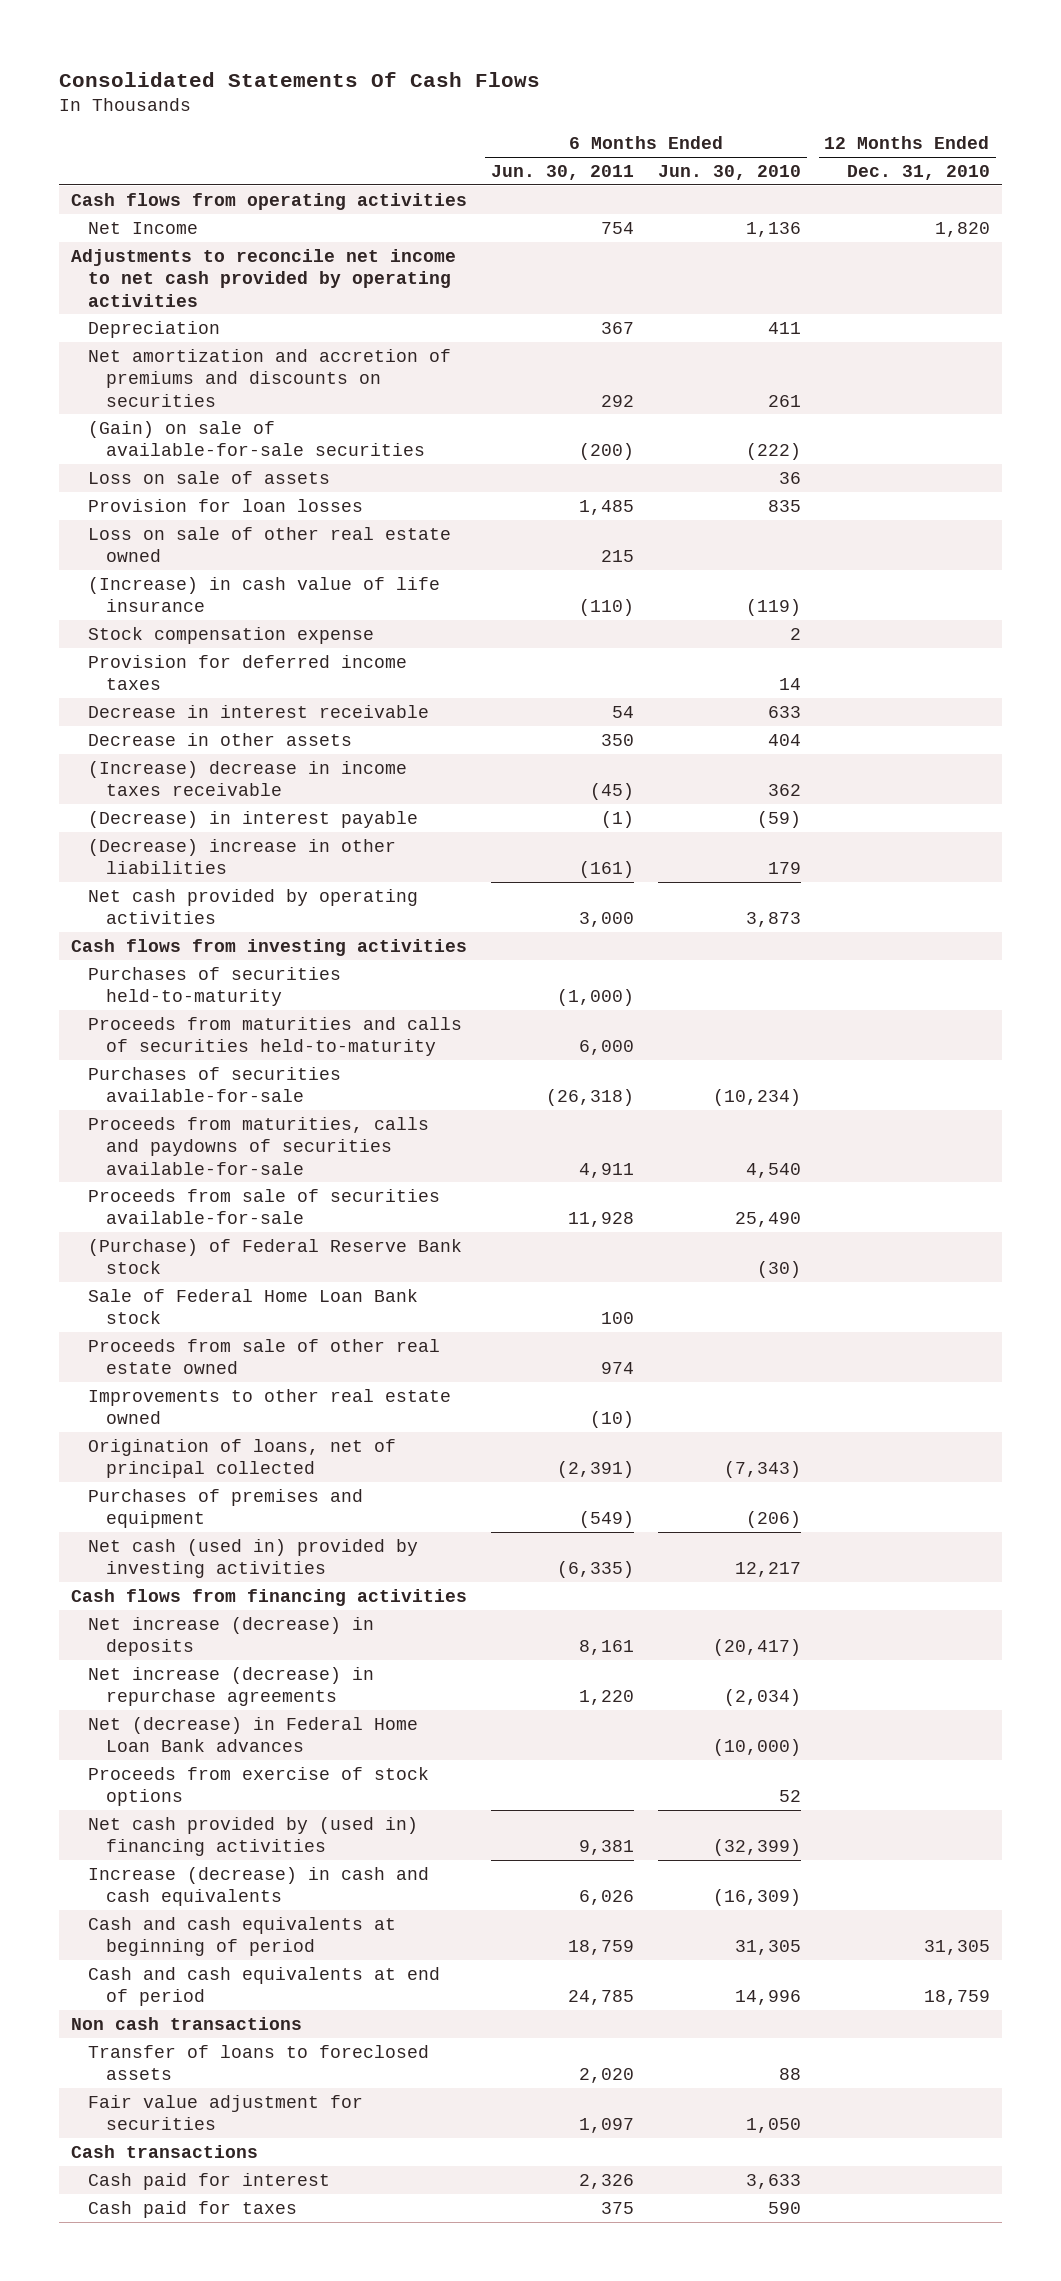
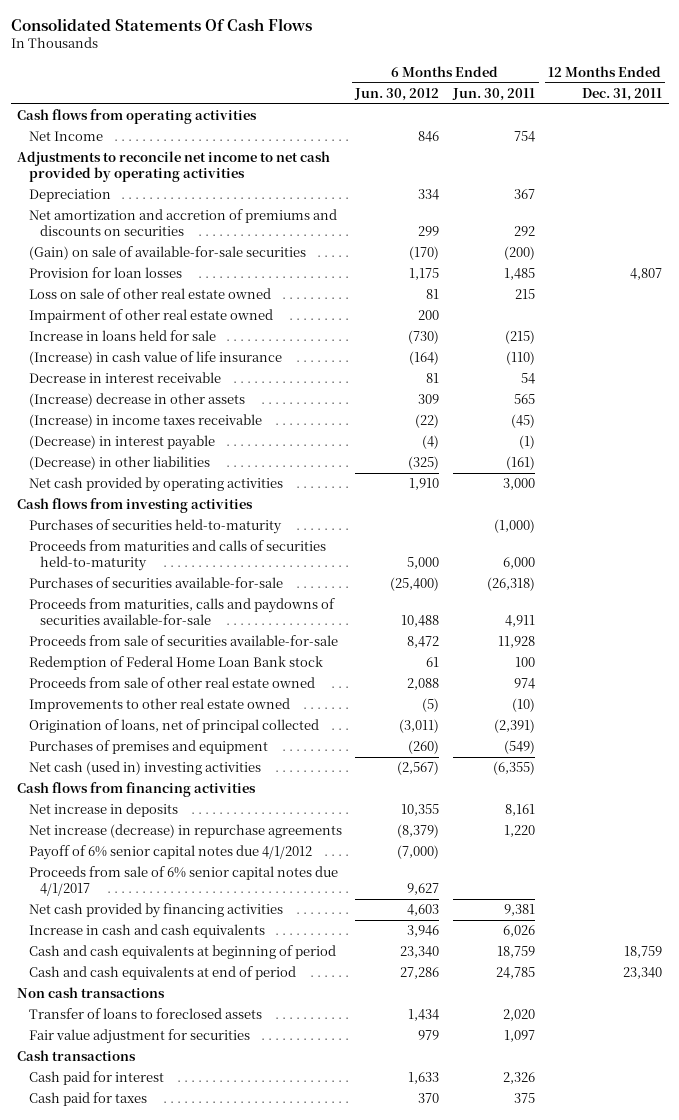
- | 6 Months Ended Jun. 30, 2011 | 6 Months Ended Jun. 30, 2010 | 12 Months Ended Dec. 31, 2010
+ | 6 Months Ended Jun. 30, 2012 | 6 Months Ended Jun. 30, 2011 | 12 Months Ended Dec. 31, 2011
- Loss on sale of assets | | 36 |
+ Impairment of other real estate owned | 200 | |
+ Increase in loans held for sale | (730) | (215) |
- Stock compensation expense | | 2 |
- Provision for deferred income taxes | | 14 |
- Decrease in other assets | 350 | 404 |
- (Increase) decrease in income taxes receivable | (45) | 362 |
+ (Increase) decrease in other assets | 309 | 565 |
+ (Increase) in income taxes receivable | (22) | (45) |
- (Decrease) increase in other liabilities | (161) | 179 |
+ (Decrease) in other liabilities | (325) | (161) |
- (Purchase) of Federal Reserve Bank stock | | (30) |
- Sale of Federal Home Loan Bank stock | 100 | |
+ Redemption of Federal Home Loan Bank stock | 61 | 100 |
- Net cash (used in) provided by investing activities | (6,335) | 12,217 |
+ Net cash (used in) investing activities | (2,567) | (6,355) |
- Net increase (decrease) in deposits | 8,161 | (20,417) |
+ Net increase in deposits | 10,355 | 8,161 |
- Net (decrease) in Federal Home Loan Bank advances | | (10,000) |
- Proceeds from exercise of stock options | | 52 |
- Net cash provided by (used in) financing activities | 9,381 | (32,399) |
- Increase (decrease) in cash and cash equivalents | 6,026 | (16,309) |
+ Payoff of 6% senior capital notes due 4/1/2012 | (7,000) | |
+ Proceeds from sale of 6% senior capital notes due 4/1/2017 | 9,627 | |
+ Net cash provided by financing activities | 4,603 | 9,381 |
+ Increase in cash and cash equivalents | 3,946 | 6,026 |

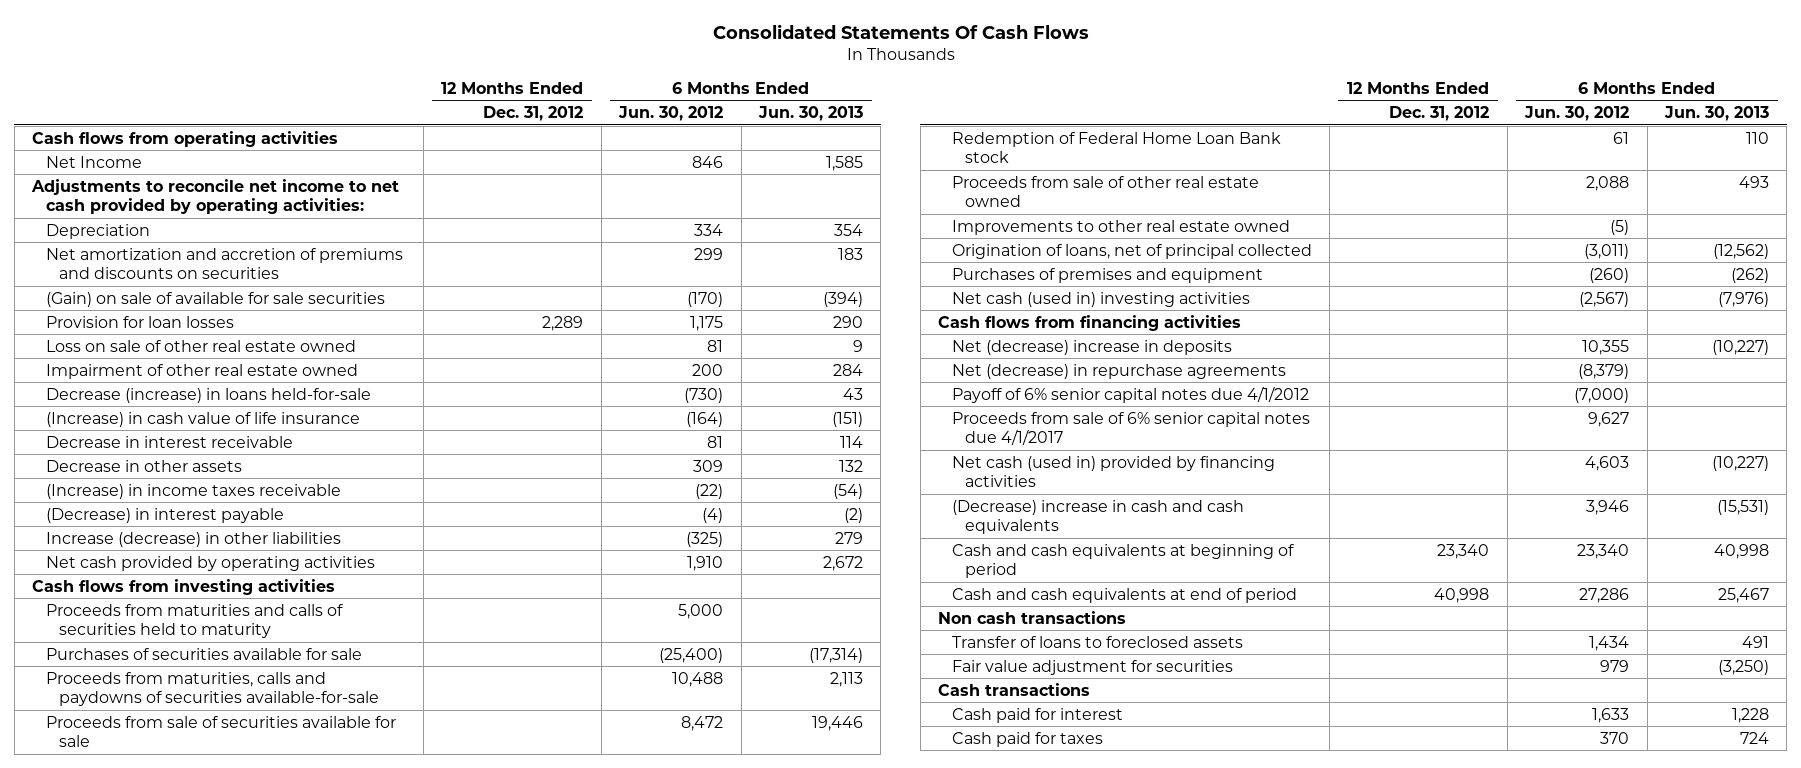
- | 6 Months Ended Jun. 30, 2012 | 6 Months Ended Jun. 30, 2011 | 12 Months Ended Dec. 31, 2011
+ | 12 Months Ended Dec. 31, 2012 | 6 Months Ended Jun. 30, 2012 | 6 Months Ended Jun. 30, 2013
- Adjustments to reconcile net income to net cash provided by operating activities
+ Adjustments to reconcile net income to net cash provided by operating activities:
- (Gain) on sale of available-for-sale securities | (170) | (200) |
+ (Gain) on sale of available for sale securities | | (170) | (394)
- Increase in loans held for sale | (730) | (215) |
+ Decrease (increase) in loans held-for-sale | | (730) | 43
- (Increase) decrease in other assets | 309 | 565 |
+ Decrease in other assets | | 309 | 132
- (Decrease) in other liabilities | (325) | (161) |
+ Increase (decrease) in other liabilities | | (325) | 279
- Purchases of securities held-to-maturity | | (1,000) |
- Proceeds from maturities and calls of securities held-to-maturity | 5,000 | 6,000 |
- Purchases of securities available-for-sale | (25,400) | (26,318) |
+ Proceeds from maturities and calls of securities held to maturity | | 5,000 |
+ Purchases of securities available for sale | | (25,400) | (17,314)
- Proceeds from sale of securities available-for-sale | 8,472 | 11,928 |
+ Proceeds from sale of securities available for sale | | 8,472 | 19,446
- Net increase in deposits | 10,355 | 8,161 |
- Net increase (decrease) in repurchase agreements | (8,379) | 1,220 |
+ Net (decrease) increase in deposits | | 10,355 | (10,227)
+ Net (decrease) in repurchase agreements | | (8,379) |
- Net cash provided by financing activities | 4,603 | 9,381 |
- Increase in cash and cash equivalents | 3,946 | 6,026 |
+ Net cash (used in) provided by financing activities | | 4,603 | (10,227)
+ (Decrease) increase in cash and cash equivalents | | 3,946 | (15,531)

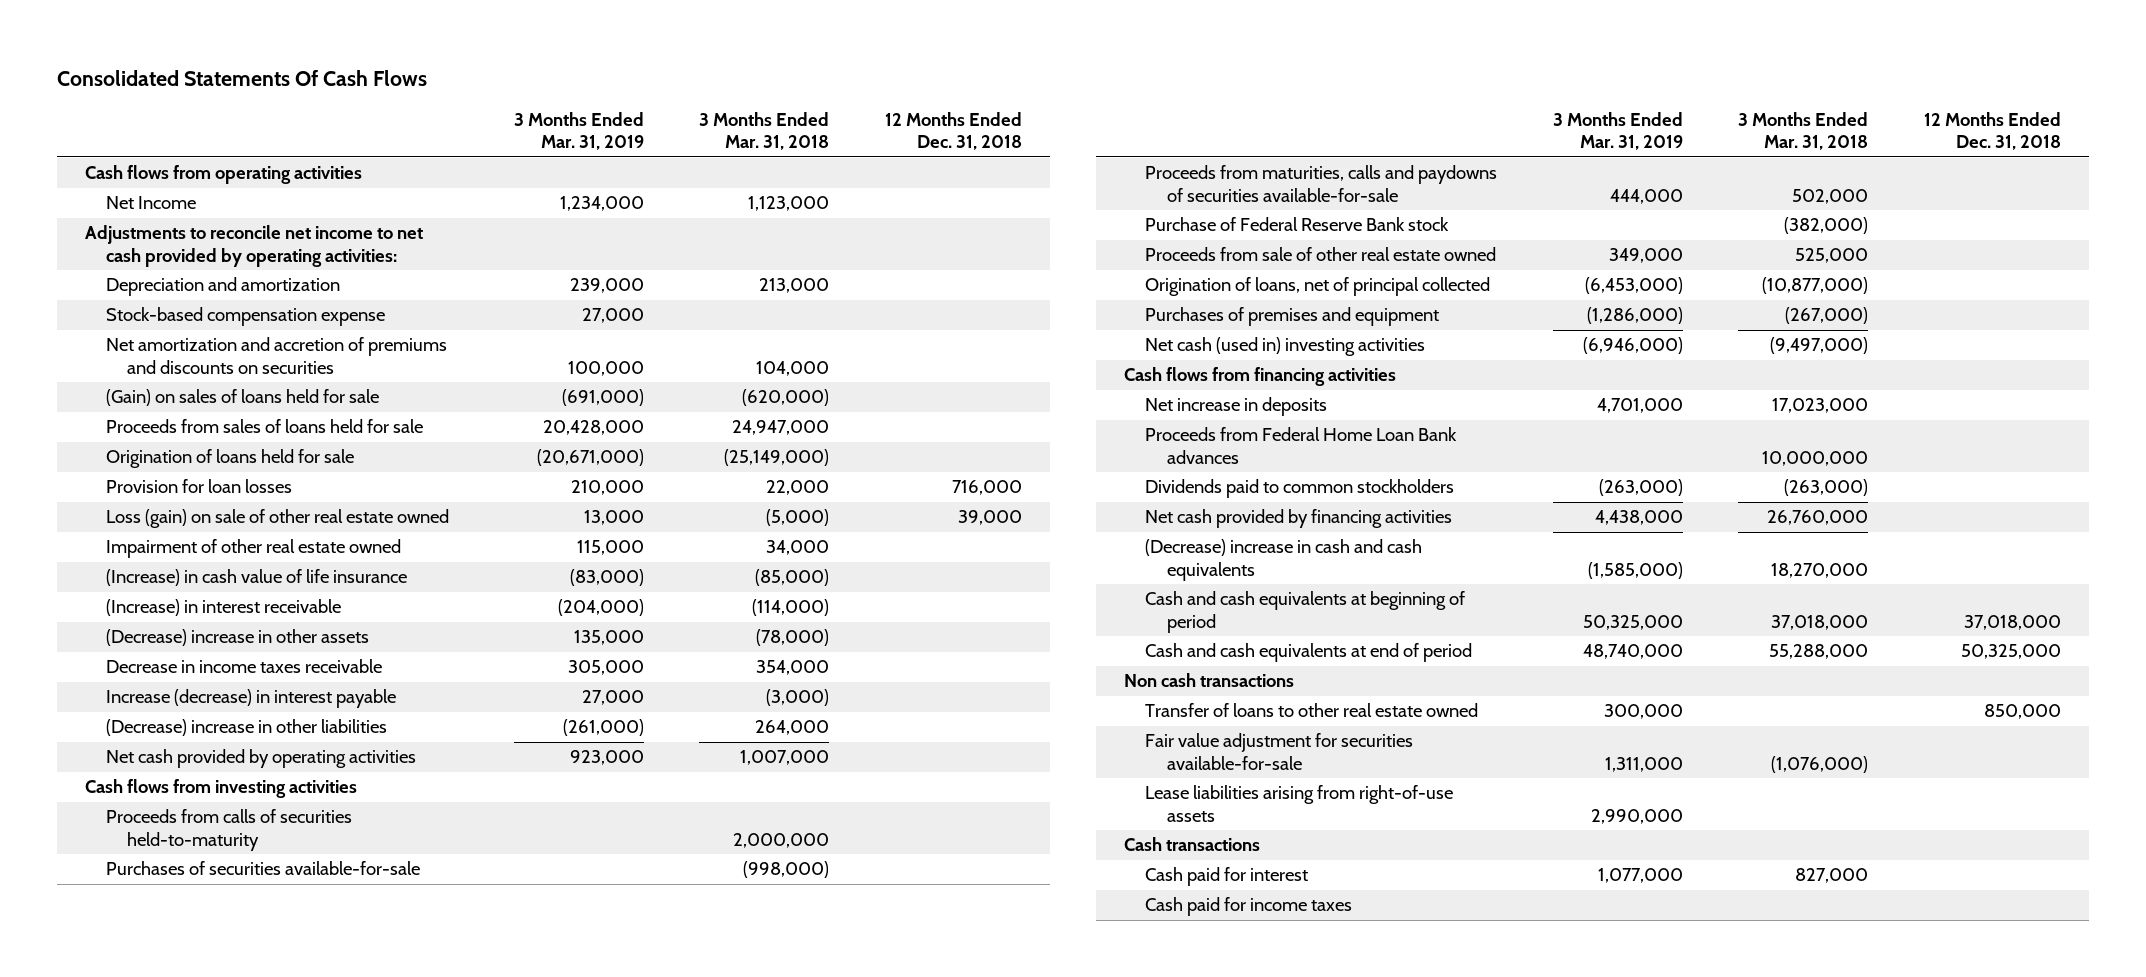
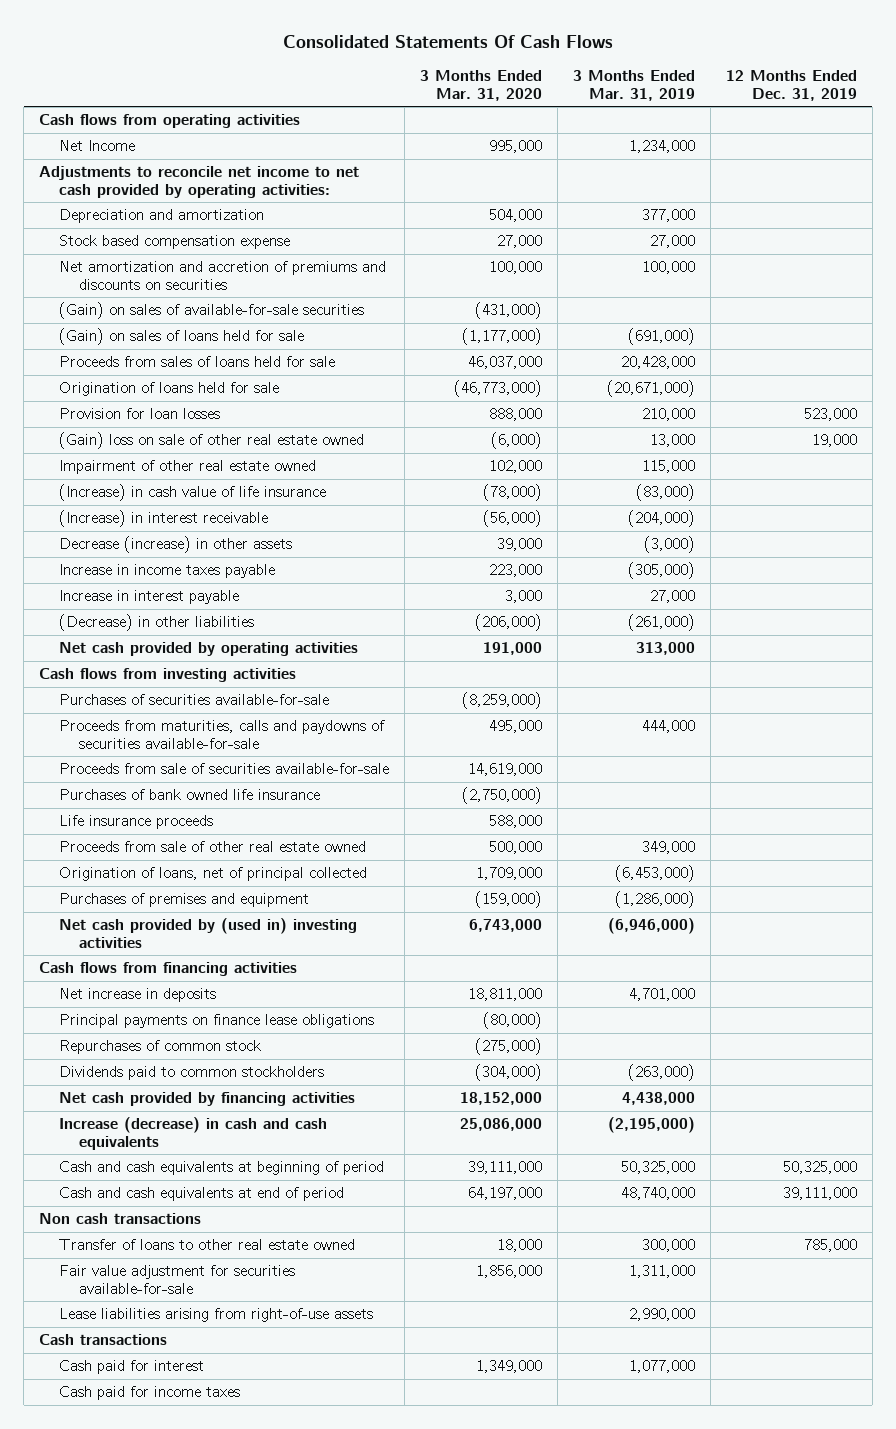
- | 3 Months Ended Mar. 31, 2019 | 3 Months Ended Mar. 31, 2018 | 12 Months Ended Dec. 31, 2018
+ | 3 Months Ended Mar. 31, 2020 | 3 Months Ended Mar. 31, 2019 | 12 Months Ended Dec. 31, 2019
- Depreciation and amortization | 239,000 | 213,000 |
- Stock-based compensation expense | 27,000 | |
+ Depreciation and amortization | 504,000 | 377,000 |
+ Stock based compensation expense | 27,000 | 27,000 |
+ (Gain) on sales of available-for-sale securities | (431,000) | |
- Loss (gain) on sale of other real estate owned | 13,000 | (5,000) | 39,000
+ (Gain) loss on sale of other real estate owned | (6,000) | 13,000 | 19,000
- (Decrease) increase in other assets | 135,000 | (78,000) |
- Decrease in income taxes receivable | 305,000 | 354,000 |
- Increase (decrease) in interest payable | 27,000 | (3,000) |
- (Decrease) increase in other liabilities | (261,000) | 264,000 |
- Net cash provided by operating activities | 923,000 | 1,007,000 |
+ Decrease (increase) in other assets | 39,000 | (3,000) |
+ Increase in income taxes payable | 223,000 | (305,000) |
+ Increase in interest payable | 3,000 | 27,000 |
+ (Decrease) in other liabilities | (206,000) | (261,000) |
+ Net cash provided by operating activities | 191,000 | 313,000 |
- Proceeds from calls of securities held-to-maturity | | 2,000,000 |
- Purchase of Federal Reserve Bank stock | | (382,000) |
+ Proceeds from sale of securities available-for-sale | 14,619,000 | |
+ Purchases of bank owned life insurance | (2,750,000) | |
+ Life insurance proceeds | 588,000 | |
- Net cash (used in) investing activities | (6,946,000) | (9,497,000) |
+ Net cash provided by (used in) investing activities | 6,743,000 | (6,946,000) |
- Proceeds from Federal Home Loan Bank advances | | 10,000,000 |
+ Principal payments on finance lease obligations | (80,000) | |
+ Repurchases of common stock | (275,000) | |
- (Decrease) increase in cash and cash equivalents | (1,585,000) | 18,270,000 |
+ Increase (decrease) in cash and cash equivalents | 25,086,000 | (2,195,000) |

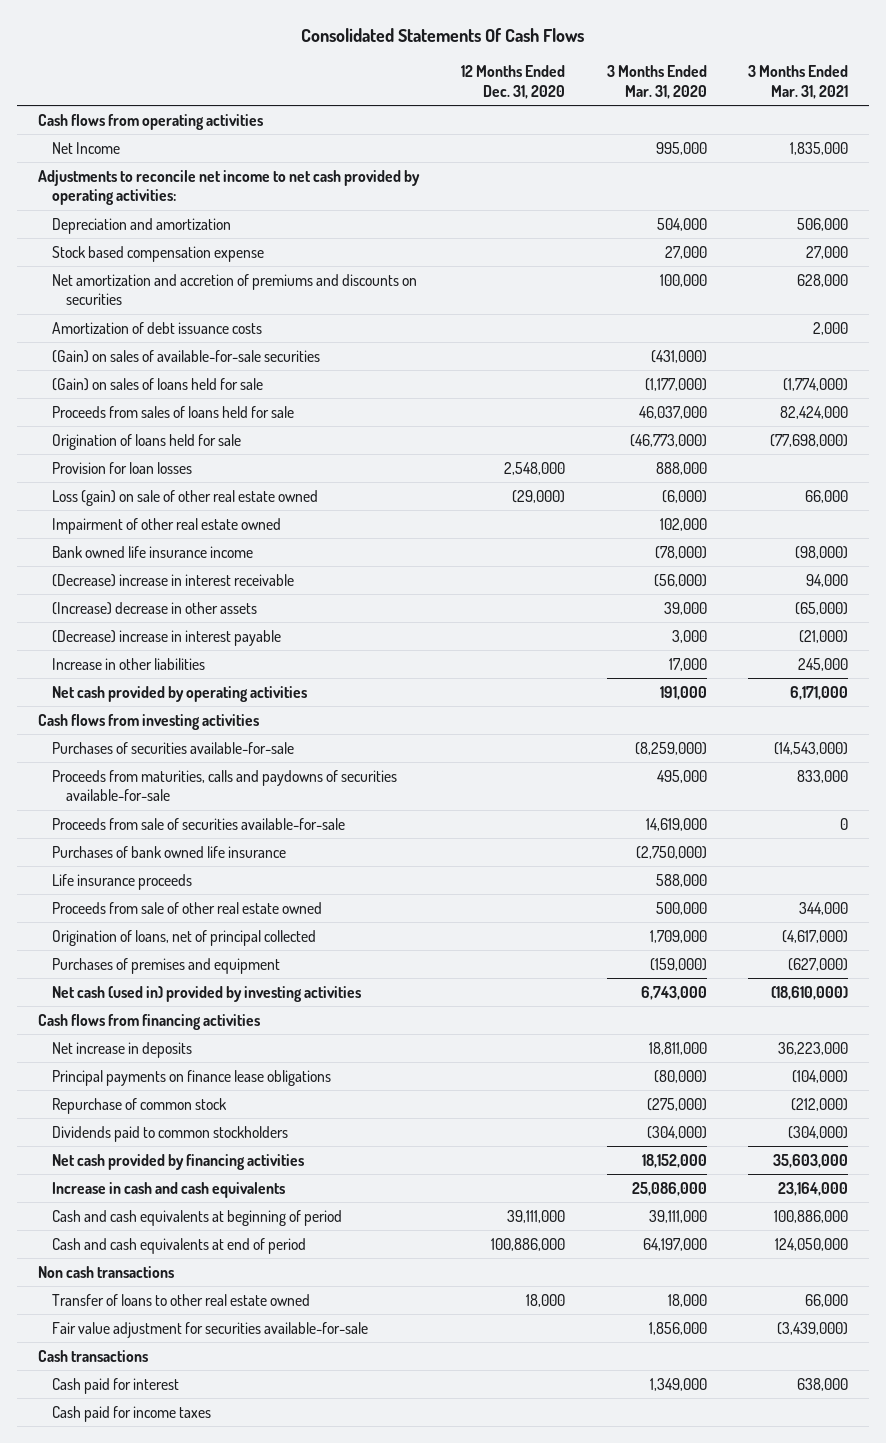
- | 3 Months Ended Mar. 31, 2020 | 3 Months Ended Mar. 31, 2019 | 12 Months Ended Dec. 31, 2019
+ | 12 Months Ended Dec. 31, 2020 | 3 Months Ended Mar. 31, 2020 | 3 Months Ended Mar. 31, 2021
+ Amortization of debt issuance costs | | | 2,000
- (Gain) loss on sale of other real estate owned | (6,000) | 13,000 | 19,000
+ Loss (gain) on sale of other real estate owned | (29,000) | (6,000) | 66,000
- (Increase) in cash value of life insurance | (78,000) | (83,000) |
- (Increase) in interest receivable | (56,000) | (204,000) |
- Decrease (increase) in other assets | 39,000 | (3,000) |
- Increase in income taxes payable | 223,000 | (305,000) |
- Increase in interest payable | 3,000 | 27,000 |
- (Decrease) in other liabilities | (206,000) | (261,000) |
+ Bank owned life insurance income | | (78,000) | (98,000)
+ (Decrease) increase in interest receivable | | (56,000) | 94,000
+ (Increase) decrease in other assets | | 39,000 | (65,000)
+ (Decrease) increase in interest payable | | 3,000 | (21,000)
+ Increase in other liabilities | | 17,000 | 245,000
- Net cash provided by (used in) investing activities | 6,743,000 | (6,946,000) |
+ Net cash (used in) provided by investing activities | | 6,743,000 | (18,610,000)
- Repurchases of common stock | (275,000) | |
+ Repurchase of common stock | | (275,000) | (212,000)
- Increase (decrease) in cash and cash equivalents | 25,086,000 | (2,195,000) |
+ Increase in cash and cash equivalents | | 25,086,000 | 23,164,000
- Lease liabilities arising from right-of-use assets | | 2,990,000 |

